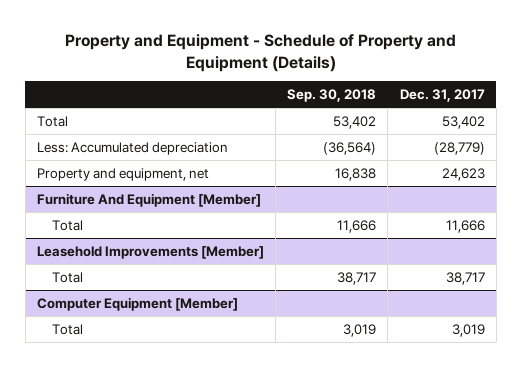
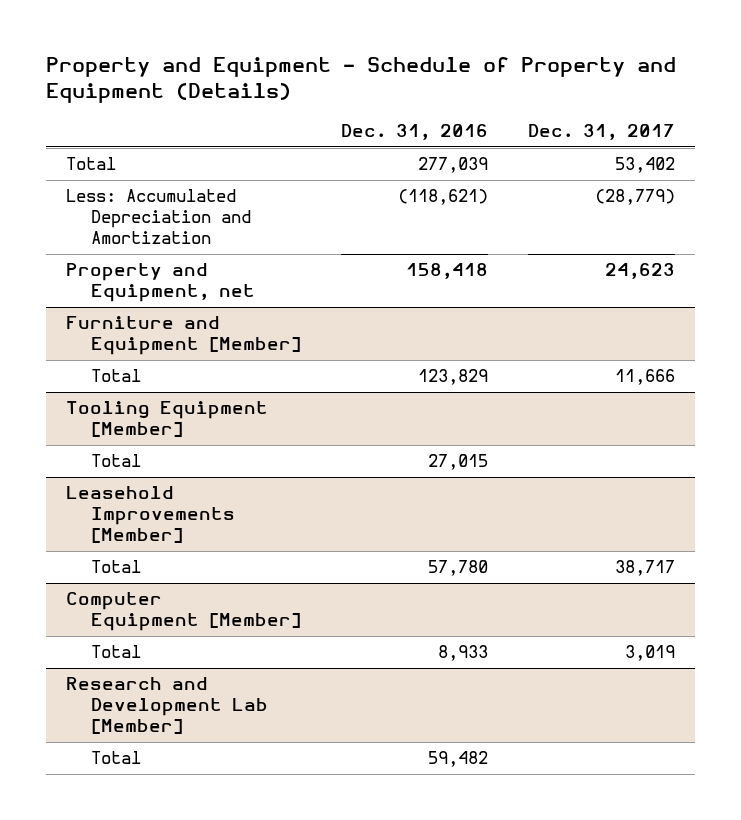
- | Sep. 30, 2018 | Dec. 31, 2017
+ | Dec. 31, 2016 | Dec. 31, 2017
- Less: Accumulated depreciation | (36,564) | (28,779)
- Property and equipment, net | 16,838 | 24,623
- Furniture And Equipment [Member]
+ Less: Accumulated Depreciation and Amortization | (118,621) | (28,779)
+ Property and Equipment, net | 158,418 | 24,623
+ Furniture and Equipment [Member]
+ Tooling Equipment [Member]
+ Total | 27,015 |
+ Research and Development Lab [Member]
+ Total | 59,482 |

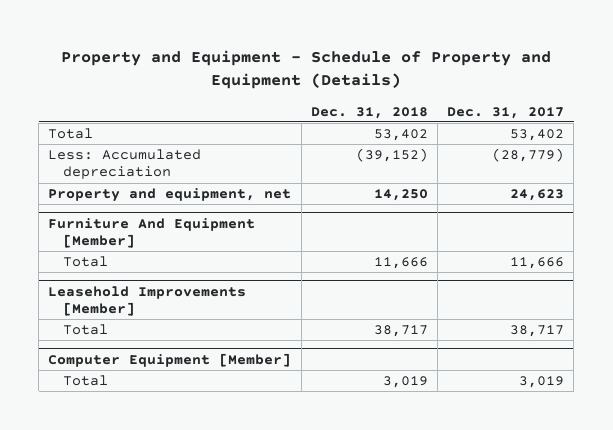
- | Dec. 31, 2016 | Dec. 31, 2017
+ | Dec. 31, 2018 | Dec. 31, 2017
- Less: Accumulated Depreciation and Amortization | (118,621) | (28,779)
- Property and Equipment, net | 158,418 | 24,623
- Furniture and Equipment [Member]
+ Less: Accumulated depreciation | (39,152) | (28,779)
+ Property and equipment, net | 14,250 | 24,623
+ Furniture And Equipment [Member]
- Tooling Equipment [Member]
- Total | 27,015 |
- Research and Development Lab [Member]
- Total | 59,482 |

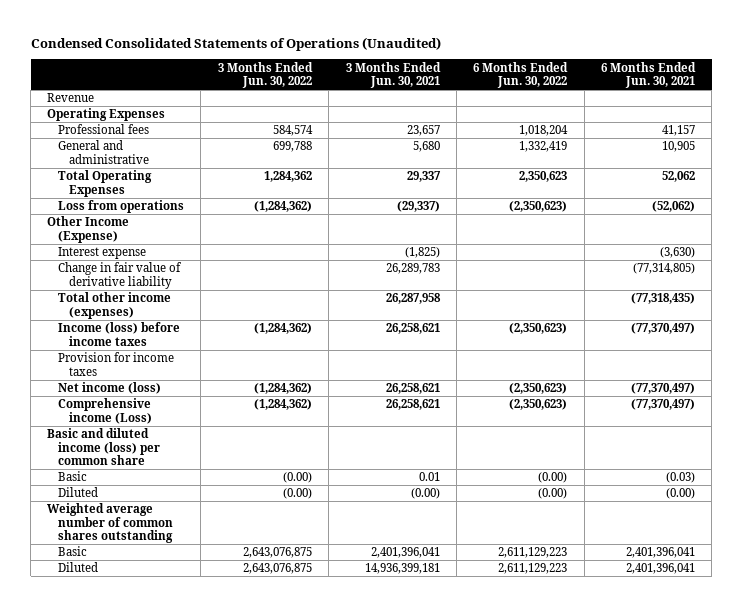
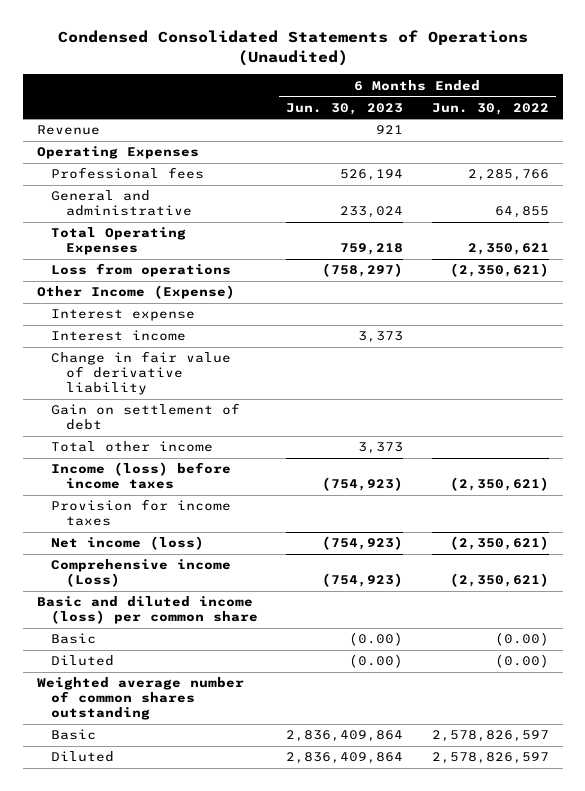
- | 3 Months Ended Jun. 30, 2022 | 3 Months Ended Jun. 30, 2021 | 6 Months Ended Jun. 30, 2022 | 6 Months Ended Jun. 30, 2021
+ | 6 Months Ended Jun. 30, 2023 | 6 Months Ended Jun. 30, 2022
- Professional fees | 584,574 | 23,657 | 1,018,204 | 41,157
- General and administrative | 699,788 | 5,680 | 1,332,419 | 10,905
- Total Operating Expenses | 1,284,362 | 29,337 | 2,350,623 | 52,062
- Loss from operations | (1,284,362) | (29,337) | (2,350,623) | (52,062)
+ Professional fees | 526,194 | 2,285,766
+ General and administrative | 233,024 | 64,855
+ Total Operating Expenses | 759,218 | 2,350,621
+ Loss from operations | (758,297) | (2,350,621)
+ Interest income | 3,373 |
- Total other income (expenses) | | 26,287,958 | | (77,318,435)
- Income (loss) before income taxes | (1,284,362) | 26,258,621 | (2,350,623) | (77,370,497)
+ Gain on settlement of debt
+ Total other income | 3,373 |
+ Income (loss) before income taxes | (754,923) | (2,350,621)
- Net income (loss) | (1,284,362) | 26,258,621 | (2,350,623) | (77,370,497)
- Comprehensive income (Loss) | (1,284,362) | 26,258,621 | (2,350,623) | (77,370,497)
+ Net income (loss) | (754,923) | (2,350,621)
+ Comprehensive income (Loss) | (754,923) | (2,350,621)
- Basic | 2,643,076,875 | 2,401,396,041 | 2,611,129,223 | 2,401,396,041
- Diluted | 2,643,076,875 | 14,936,399,181 | 2,611,129,223 | 2,401,396,041
+ Basic | 2,836,409,864 | 2,578,826,597
+ Diluted | 2,836,409,864 | 2,578,826,597

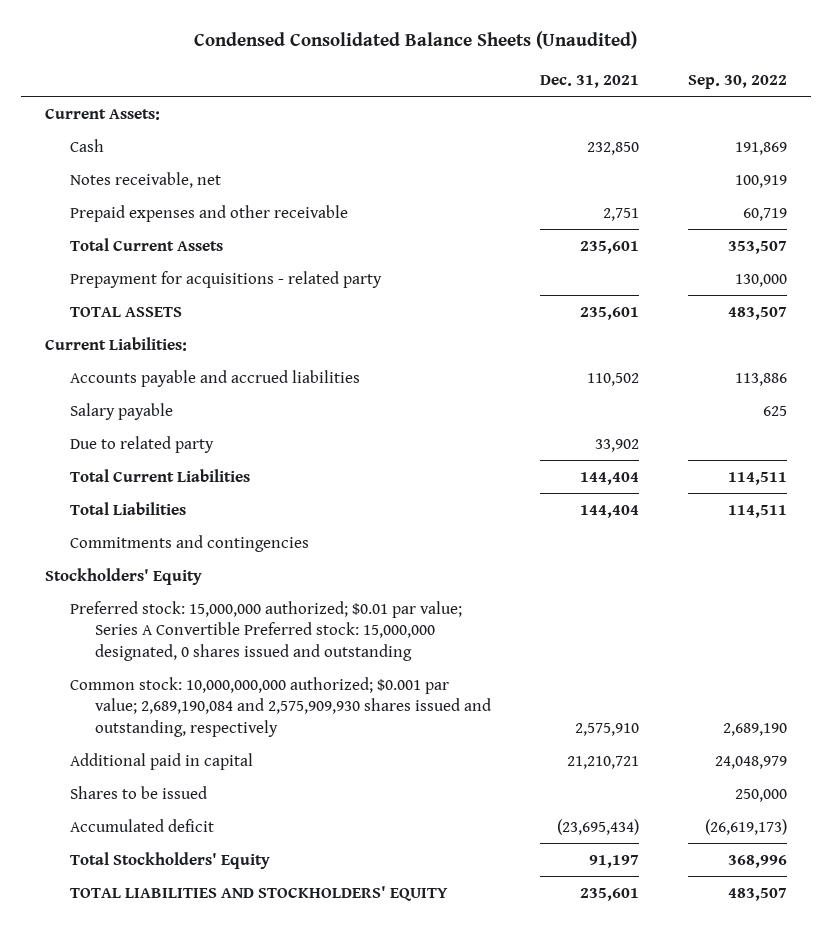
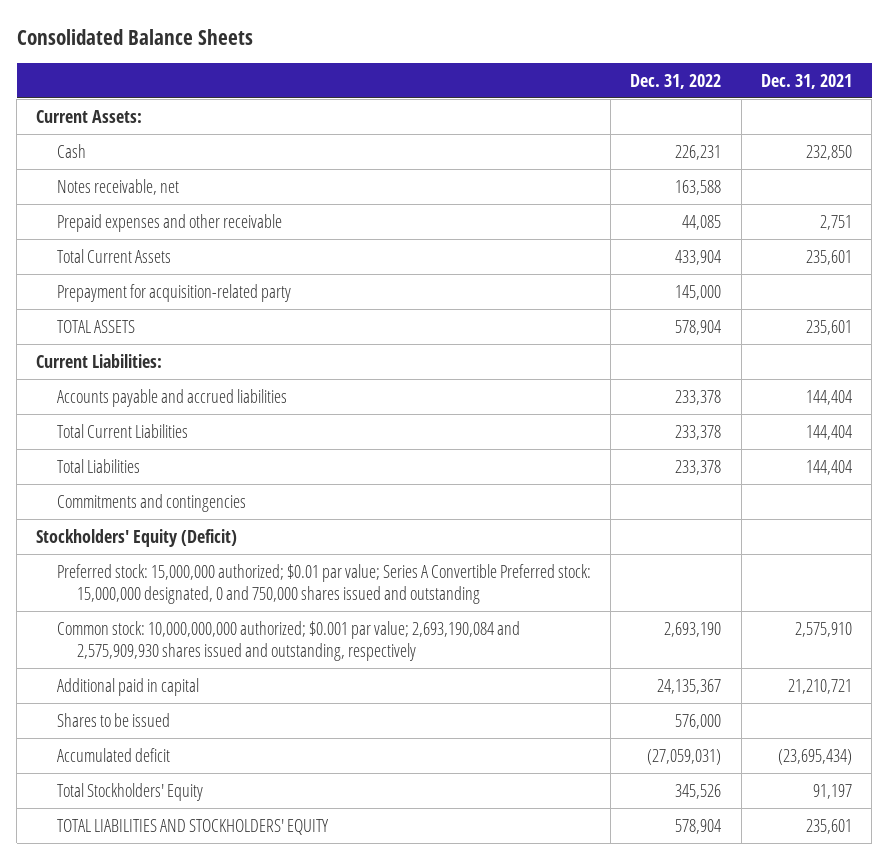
- Condensed Consolidated Balance Sheets (Unaudited)
+ Consolidated Balance Sheets
- | Dec. 31, 2021 | Sep. 30, 2022
+ | Dec. 31, 2022 | Dec. 31, 2021
- Prepayment for acquisitions - related party | | 130,000
+ Prepayment for acquisition-related party | 145,000 |
- Accounts payable and accrued liabilities | 110,502 | 113,886
- Salary payable | | 625
- Due to related party | 33,902 |
+ Accounts payable and accrued liabilities | 233,378 | 144,404
- Stockholders' Equity
- Preferred stock: 15,000,000 authorized; $0.01 par value; Series A Convertible Preferred stock: 15,000,000 designated, 0 shares issued and outstanding
- Common stock: 10,000,000,000 authorized; $0.001 par value; 2,689,190,084 and 2,575,909,930 shares issued and outstanding, respectively | 2,575,910 | 2,689,190
+ Stockholders' Equity (Deficit)
+ Preferred stock: 15,000,000 authorized; $0.01 par value; Series A Convertible Preferred stock: 15,000,000 designated, 0 and 750,000 shares issued and outstanding
+ Common stock: 10,000,000,000 authorized; $0.001 par value; 2,693,190,084 and 2,575,909,930 shares issued and outstanding, respectively | 2,693,190 | 2,575,910

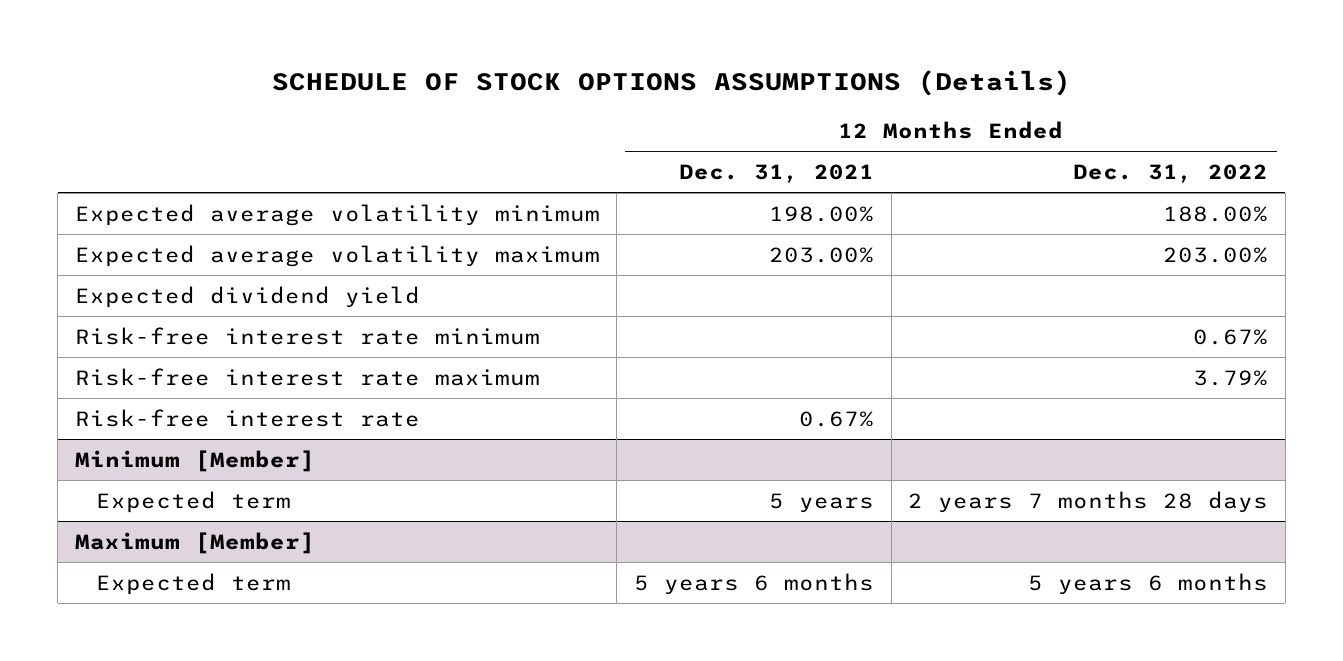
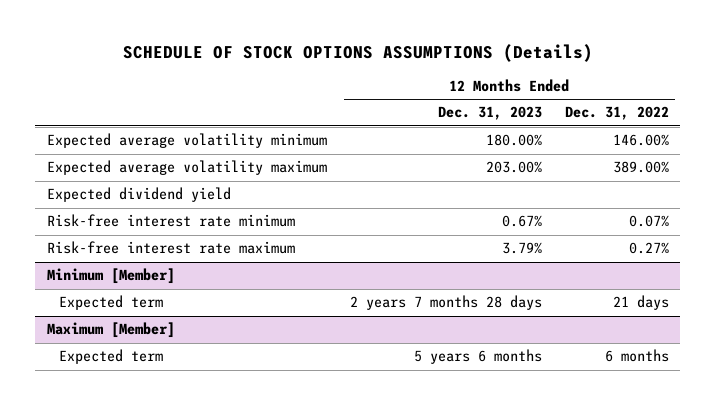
- | 12 Months Ended Dec. 31, 2021 | 12 Months Ended Dec. 31, 2022
+ | 12 Months Ended Dec. 31, 2023 | 12 Months Ended Dec. 31, 2022
- Expected average volatility minimum | 198.00% | 188.00%
- Expected average volatility maximum | 203.00% | 203.00%
+ Expected average volatility minimum | 180.00% | 146.00%
+ Expected average volatility maximum | 203.00% | 389.00%
- Risk-free interest rate minimum | | 0.67%
- Risk-free interest rate maximum | | 3.79%
- Risk-free interest rate | 0.67% |
+ Risk-free interest rate minimum | 0.67% | 0.07%
+ Risk-free interest rate maximum | 3.79% | 0.27%
@ Minimum [Member]
- Expected term | 5 years | 2 years 7 months 28 days
+ Expected term | 2 years 7 months 28 days | 21 days
@ Maximum [Member]
- Expected term | 5 years 6 months | 5 years 6 months
+ Expected term | 5 years 6 months | 6 months

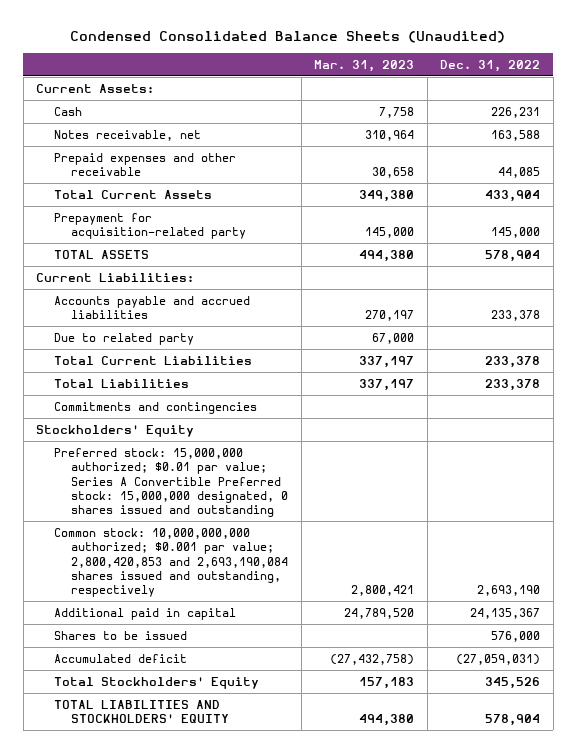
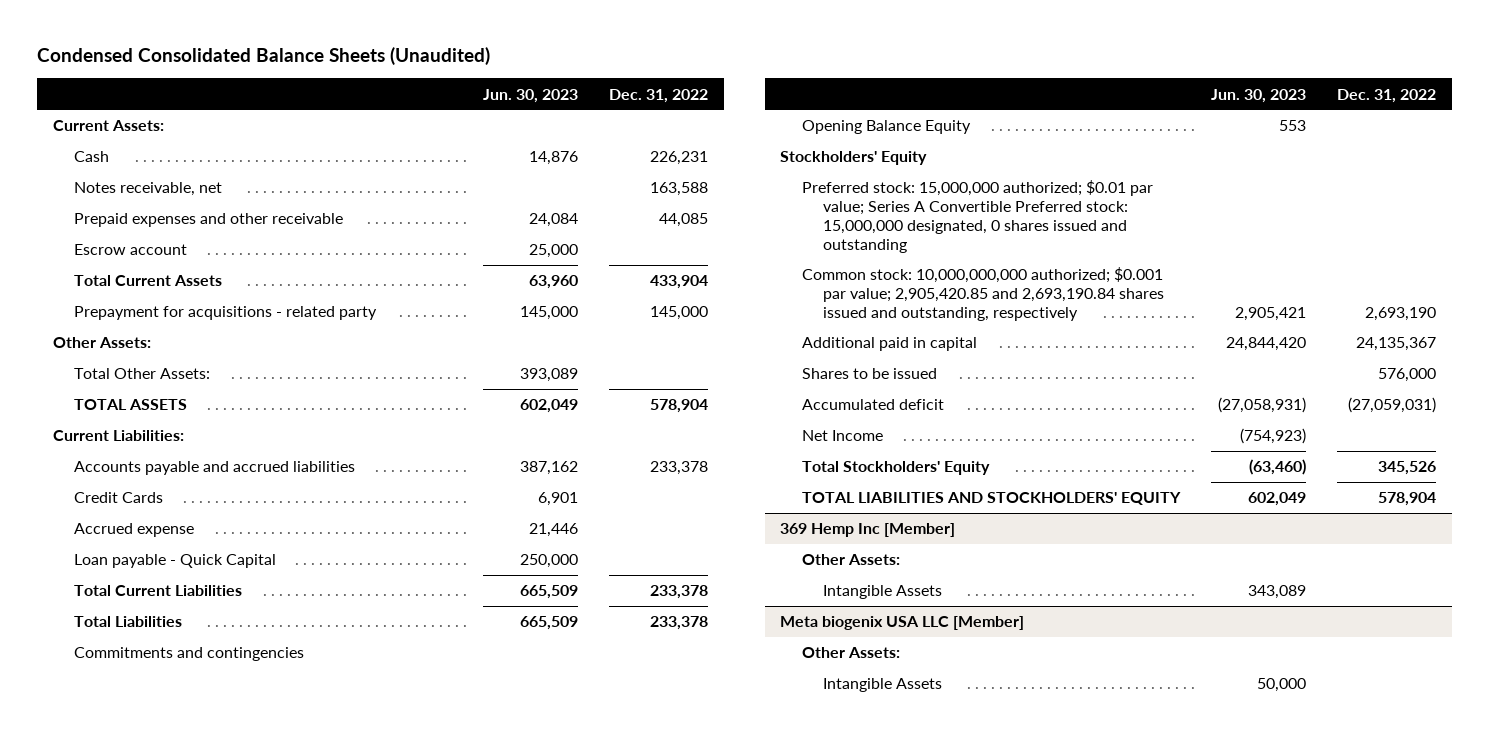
- | Mar. 31, 2023 | Dec. 31, 2022
+ | Jun. 30, 2023 | Dec. 31, 2022
+ Escrow account | 25,000 |
- Prepayment for acquisition-related party | 145,000 | 145,000
+ Prepayment for acquisitions - related party | 145,000 | 145,000
+ Other Assets:
+ Total Other Assets: | 393,089 |
- Due to related party | 67,000 |
+ Credit Cards | 6,901 |
+ Accrued expense | 21,446 |
+ Loan payable - Quick Capital | 250,000 |
+ Opening Balance Equity | 553 |
- Common stock: 10,000,000,000 authorized; $0.001 par value; 2,800,420,853 and 2,693,190,084 shares issued and outstanding, respectively | 2,800,421 | 2,693,190
+ Common stock: 10,000,000,000 authorized; $0.001 par value; 2,905,420.85 and 2,693,190.84 shares issued and outstanding, respectively | 2,905,421 | 2,693,190
+ Net Income | (754,923) |
+ 369 Hemp Inc [Member]
+ Other Assets:
+ Intangible Assets | 343,089 |
+ Meta biogenix USA LLC [Member]
+ Other Assets:
+ Intangible Assets | 50,000 |

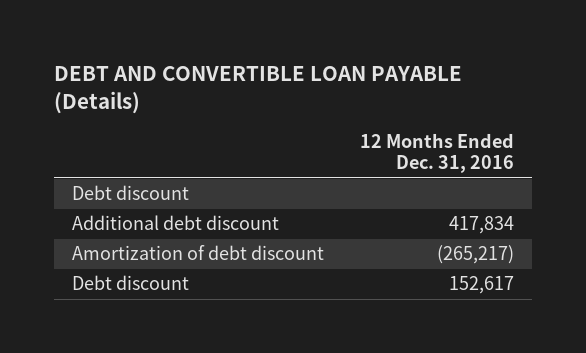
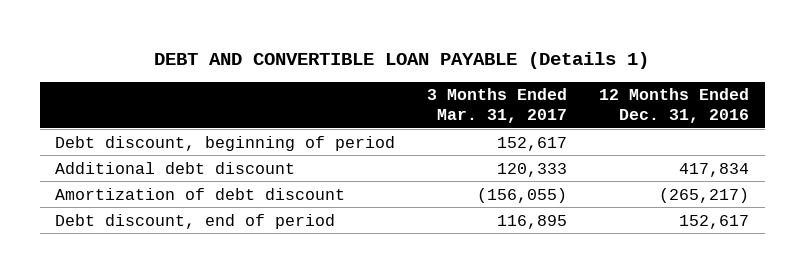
- DEBT AND CONVERTIBLE LOAN PAYABLE (Details)
+ DEBT AND CONVERTIBLE LOAN PAYABLE (Details 1)
- | 12 Months Ended Dec. 31, 2016
+ | 3 Months Ended Mar. 31, 2017 | 12 Months Ended Dec. 31, 2016
- Debt discount
+ Debt discount, beginning of period | 152,617 |
- Debt discount | 152,617
+ Debt discount, end of period | 116,895 | 152,617

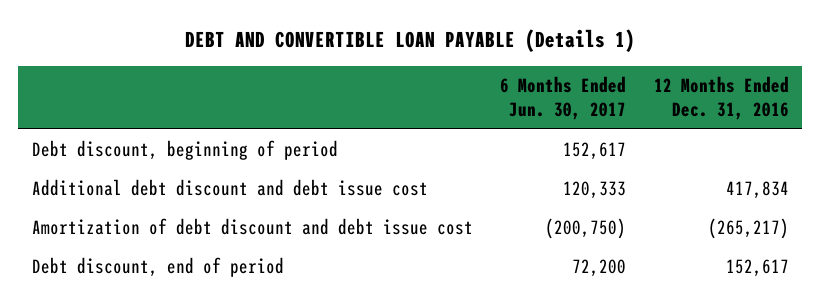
- | 3 Months Ended Mar. 31, 2017 | 12 Months Ended Dec. 31, 2016
+ | 6 Months Ended Jun. 30, 2017 | 12 Months Ended Dec. 31, 2016
- Additional debt discount | 120,333 | 417,834
- Amortization of debt discount | (156,055) | (265,217)
+ Additional debt discount and debt issue cost | 120,333 | 417,834
+ Amortization of debt discount and debt issue cost | (200,750) | (265,217)

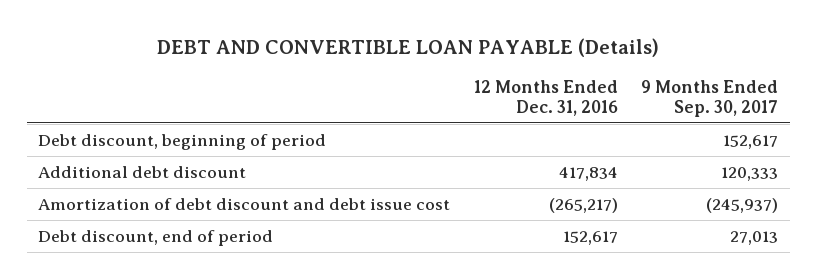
- DEBT AND CONVERTIBLE LOAN PAYABLE (Details 1)
+ DEBT AND CONVERTIBLE LOAN PAYABLE (Details)
- | 6 Months Ended Jun. 30, 2017 | 12 Months Ended Dec. 31, 2016
+ | 12 Months Ended Dec. 31, 2016 | 9 Months Ended Sep. 30, 2017
- Additional debt discount and debt issue cost | 120,333 | 417,834
+ Additional debt discount | 417,834 | 120,333

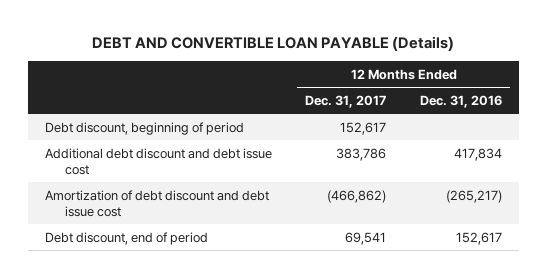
- | 12 Months Ended Dec. 31, 2016 | 9 Months Ended Sep. 30, 2017
+ | 12 Months Ended Dec. 31, 2017 | 12 Months Ended Dec. 31, 2016
- Additional debt discount | 417,834 | 120,333
+ Additional debt discount and debt issue cost | 383,786 | 417,834

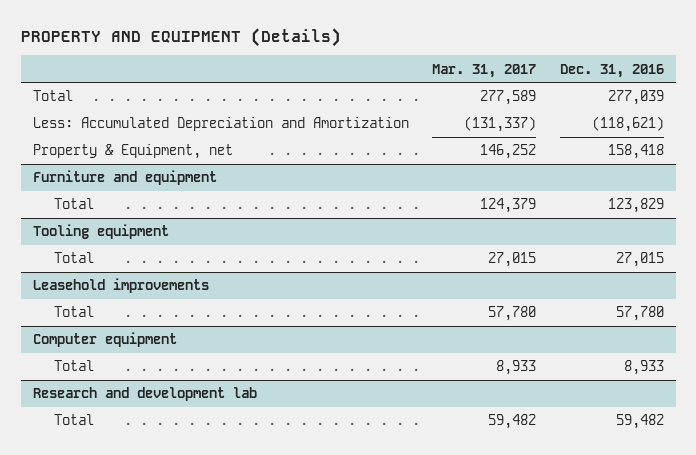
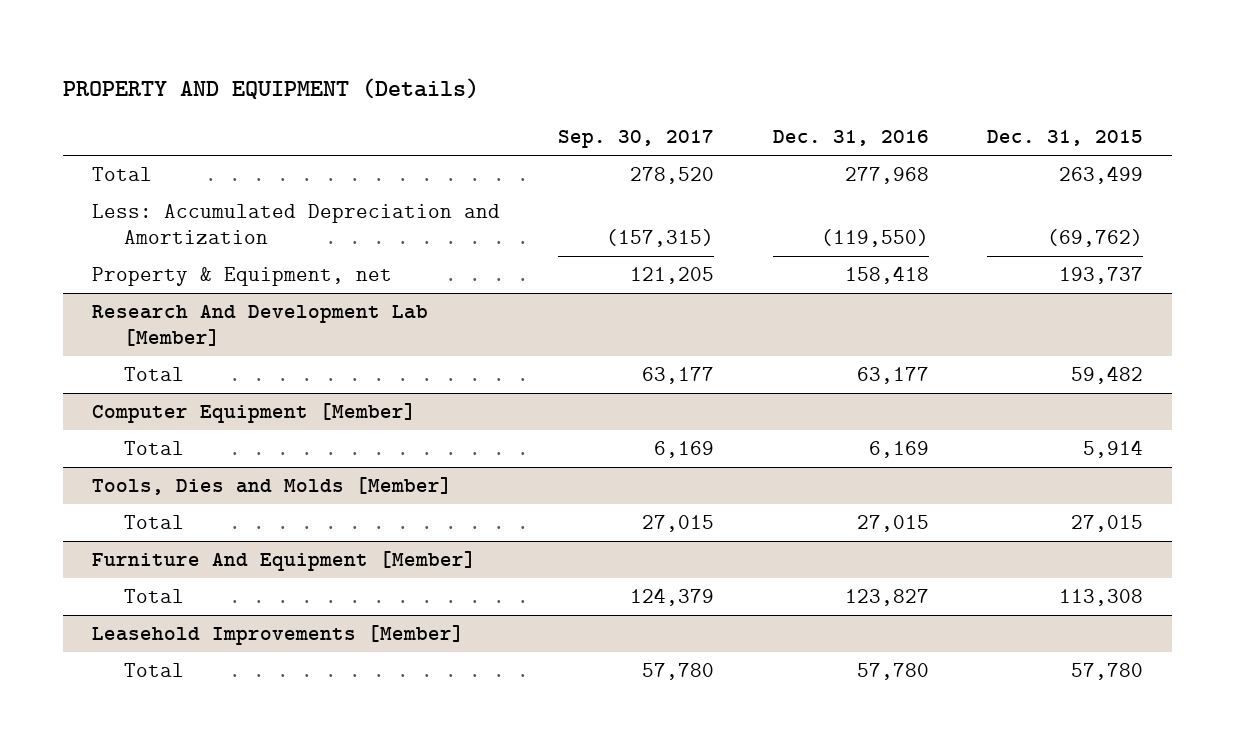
- | Mar. 31, 2017 | Dec. 31, 2016
+ | Sep. 30, 2017 | Dec. 31, 2016 | Dec. 31, 2015
- Total | 277,589 | 277,039
- Less: Accumulated Depreciation and Amortization | (131,337) | (118,621)
+ Total | 278,520 | 277,968 | 263,499
+ Less: Accumulated Depreciation and Amortization | (157,315) | (119,550) | (69,762)
- Furniture and equipment
- Total | 124,379 | 123,829
- Tooling equipment
+ Research And Development Lab [Member]
+ Total | 63,177 | 63,177 | 59,482
+ Computer Equipment [Member]
+ Total | 6,169 | 6,169 | 5,914
+ Tools, Dies and Molds [Member]
- Leasehold improvements
+ Furniture And Equipment [Member]
+ Total | 124,379 | 123,827 | 113,308
+ Leasehold Improvements [Member]
- Computer equipment
- Total | 8,933 | 8,933
- Research and development lab
- Total | 59,482 | 59,482

